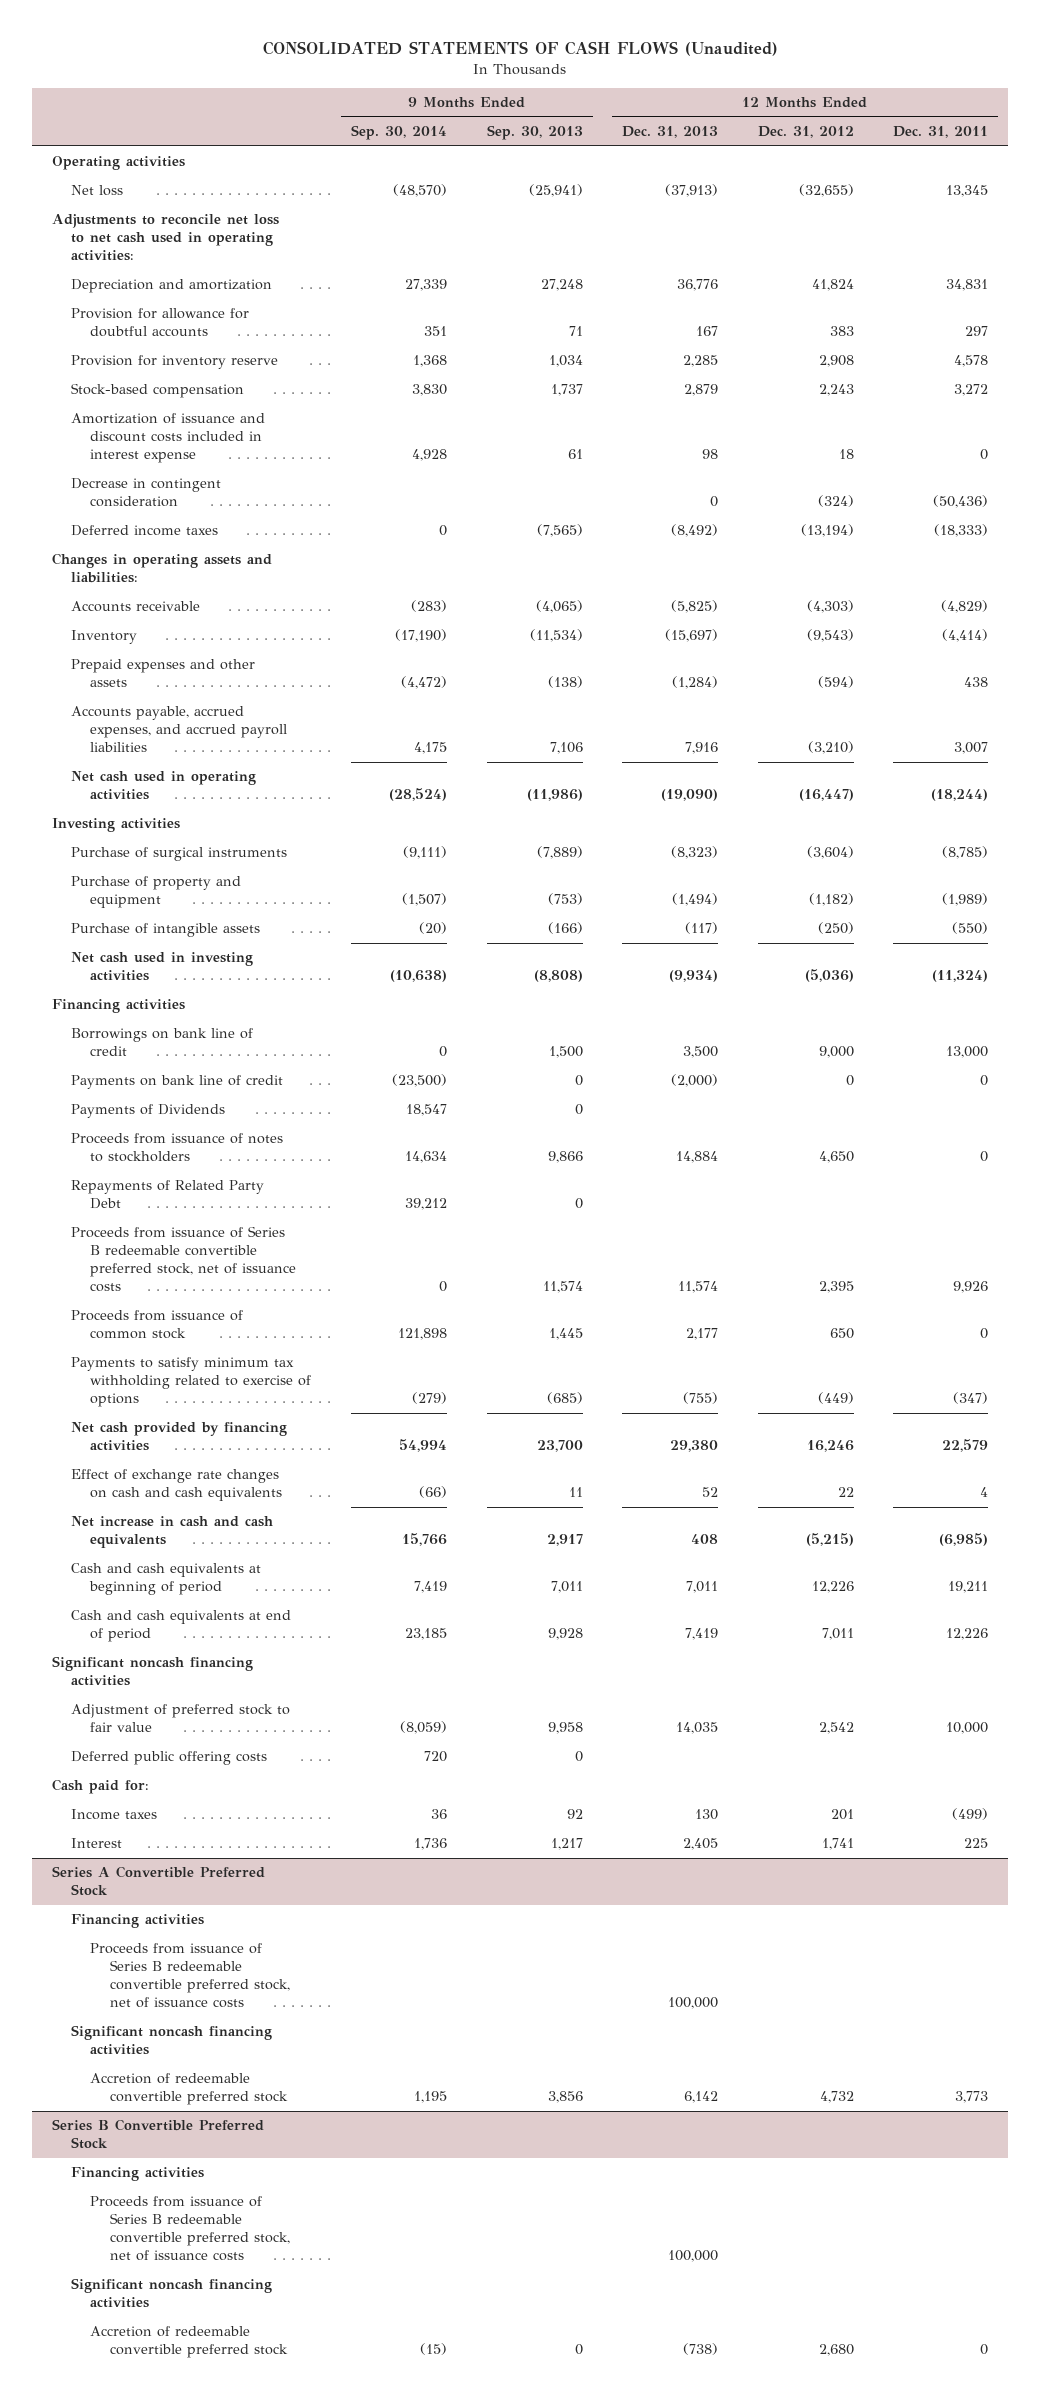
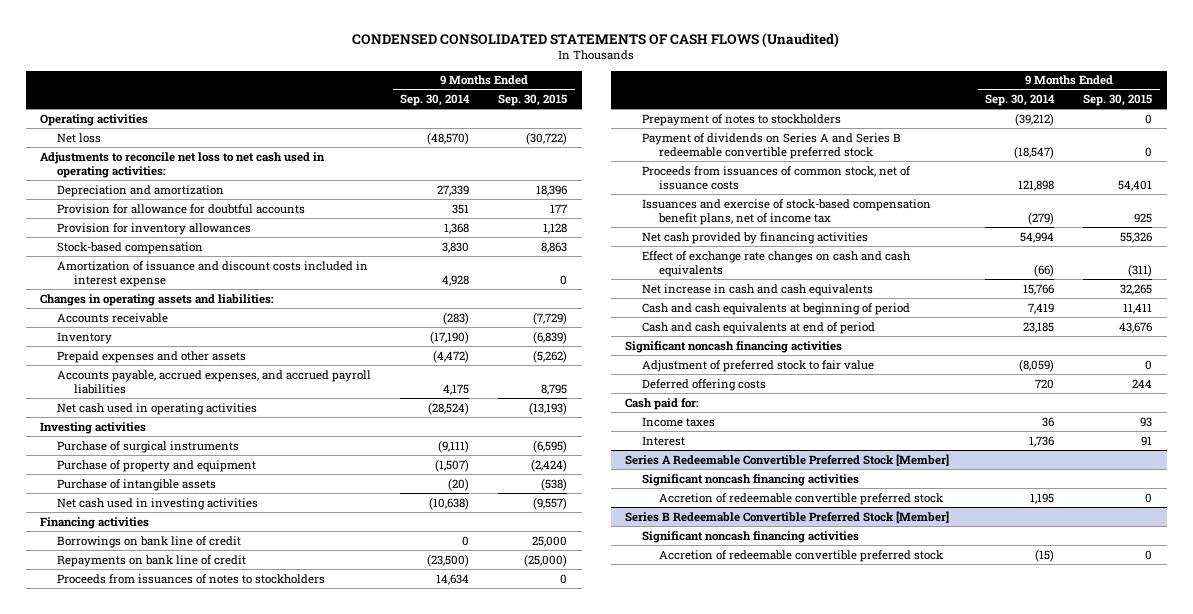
- CONSOLIDATED STATEMENTS OF CASH FLOWS (Unaudited)
+ CONDENSED CONSOLIDATED STATEMENTS OF CASH FLOWS (Unaudited)
- | 9 Months Ended Sep. 30, 2014 | 9 Months Ended Sep. 30, 2013 | 12 Months Ended Dec. 31, 2013 | 12 Months Ended Dec. 31, 2012 | 12 Months Ended Dec. 31, 2011
+ | 9 Months Ended Sep. 30, 2014 | 9 Months Ended Sep. 30, 2015
- Provision for inventory reserve | 1,368 | 1,034 | 2,285 | 2,908 | 4,578
+ Provision for inventory allowances | 1,368 | 1,128
- Decrease in contingent consideration | | | 0 | (324) | (50,436)
- Deferred income taxes | 0 | (7,565) | (8,492) | (13,194) | (18,333)
- Payments on bank line of credit | (23,500) | 0 | (2,000) | 0 | 0
- Payments of Dividends | 18,547 | 0 | | |
- Proceeds from issuance of notes to stockholders | 14,634 | 9,866 | 14,884 | 4,650 | 0
- Repayments of Related Party Debt | 39,212 | 0 | | |
- Proceeds from issuance of Series B redeemable convertible preferred stock, net of issuance costs | 0 | 11,574 | 11,574 | 2,395 | 9,926
- Proceeds from issuance of common stock | 121,898 | 1,445 | 2,177 | 650 | 0
- Payments to satisfy minimum tax withholding related to exercise of options | (279) | (685) | (755) | (449) | (347)
+ Repayments on bank line of credit | (23,500) | (25,000)
+ Proceeds from issuances of notes to stockholders | 14,634 | 0
+ Prepayment of notes to stockholders | (39,212) | 0
+ Payment of dividends on Series A and Series B redeemable convertible preferred stock | (18,547) | 0
+ Proceeds from issuances of common stock, net of issuance costs | 121,898 | 54,401
+ Issuances and exercise of stock-based compensation benefit plans, net of income tax | (279) | 925
- Deferred public offering costs | 720 | 0 | | |
+ Deferred offering costs | 720 | 244
- Series A Convertible Preferred Stock
- Financing activities
- Proceeds from issuance of Series B redeemable convertible preferred stock, net of issuance costs | | | 100,000 | |
+ Series A Redeemable Convertible Preferred Stock [Member]
- Series B Convertible Preferred Stock
- Financing activities
- Proceeds from issuance of Series B redeemable convertible preferred stock, net of issuance costs | | | 100,000 | |
+ Series B Redeemable Convertible Preferred Stock [Member]

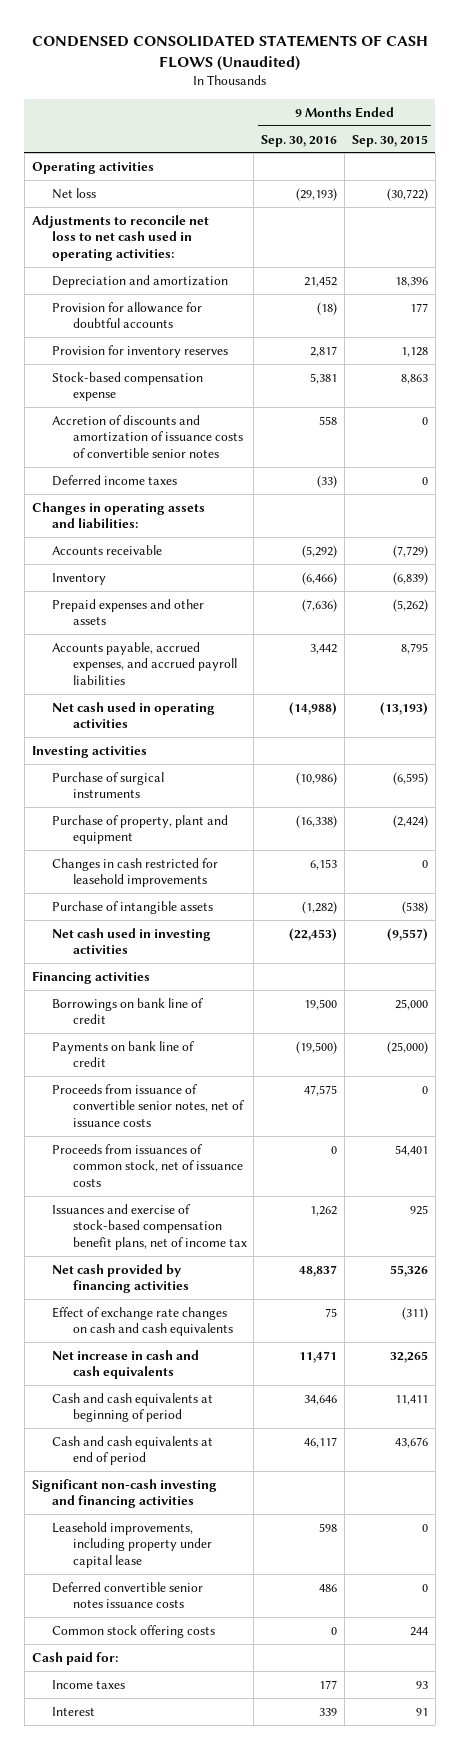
- | 9 Months Ended Sep. 30, 2014 | 9 Months Ended Sep. 30, 2015
+ | 9 Months Ended Sep. 30, 2016 | 9 Months Ended Sep. 30, 2015
- Provision for inventory allowances | 1,368 | 1,128
- Stock-based compensation | 3,830 | 8,863
- Amortization of issuance and discount costs included in interest expense | 4,928 | 0
+ Provision for inventory reserves | 2,817 | 1,128
+ Stock-based compensation expense | 5,381 | 8,863
+ Accretion of discounts and amortization of issuance costs of convertible senior notes | 558 | 0
+ Deferred income taxes | (33) | 0
- Purchase of property and equipment | (1,507) | (2,424)
+ Purchase of property, plant and equipment | (16,338) | (2,424)
+ Changes in cash restricted for leasehold improvements | 6,153 | 0
- Repayments on bank line of credit | (23,500) | (25,000)
- Proceeds from issuances of notes to stockholders | 14,634 | 0
- Prepayment of notes to stockholders | (39,212) | 0
- Payment of dividends on Series A and Series B redeemable convertible preferred stock | (18,547) | 0
+ Payments on bank line of credit | (19,500) | (25,000)
+ Proceeds from issuance of convertible senior notes, net of issuance costs | 47,575 | 0
- Significant noncash financing activities
- Adjustment of preferred stock to fair value | (8,059) | 0
- Deferred offering costs | 720 | 244
+ Significant non-cash investing and financing activities
+ Leasehold improvements, including property under capital lease | 598 | 0
+ Deferred convertible senior notes issuance costs | 486 | 0
+ Common stock offering costs | 0 | 244
- Series A Redeemable Convertible Preferred Stock [Member]
- Significant noncash financing activities
- Accretion of redeemable convertible preferred stock | 1,195 | 0
- Series B Redeemable Convertible Preferred Stock [Member]
- Significant noncash financing activities
- Accretion of redeemable convertible preferred stock | (15) | 0

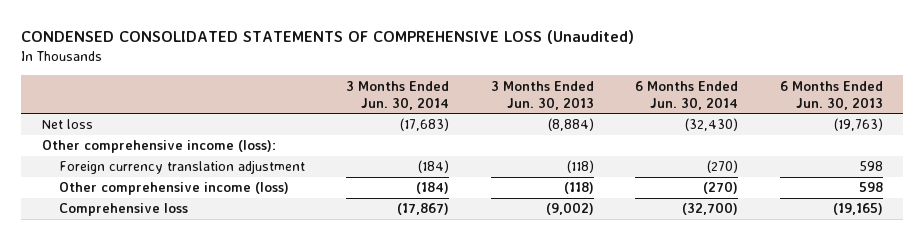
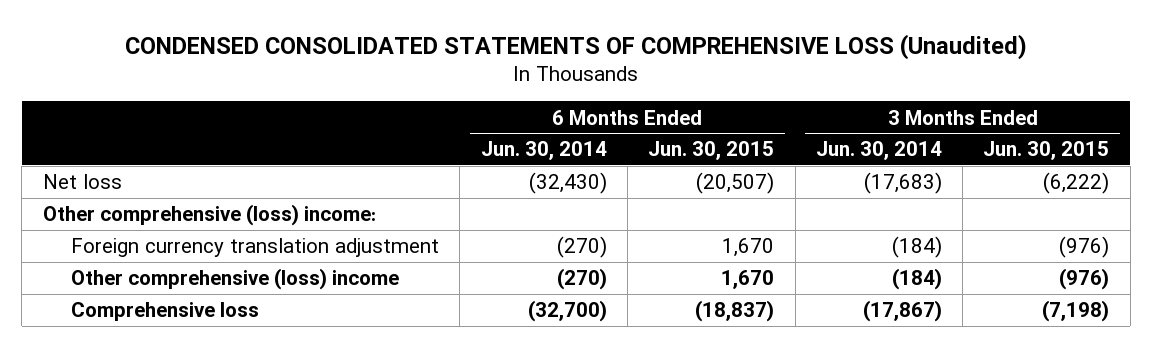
- | 3 Months Ended Jun. 30, 2014 | 3 Months Ended Jun. 30, 2013 | 6 Months Ended Jun. 30, 2014 | 6 Months Ended Jun. 30, 2013
+ | 6 Months Ended Jun. 30, 2014 | 6 Months Ended Jun. 30, 2015 | 3 Months Ended Jun. 30, 2014 | 3 Months Ended Jun. 30, 2015
- Other comprehensive income (loss):
+ Other comprehensive (loss) income:
- Other comprehensive income (loss) | (184) | (118) | (270) | 598
+ Other comprehensive (loss) income | (270) | 1,670 | (184) | (976)

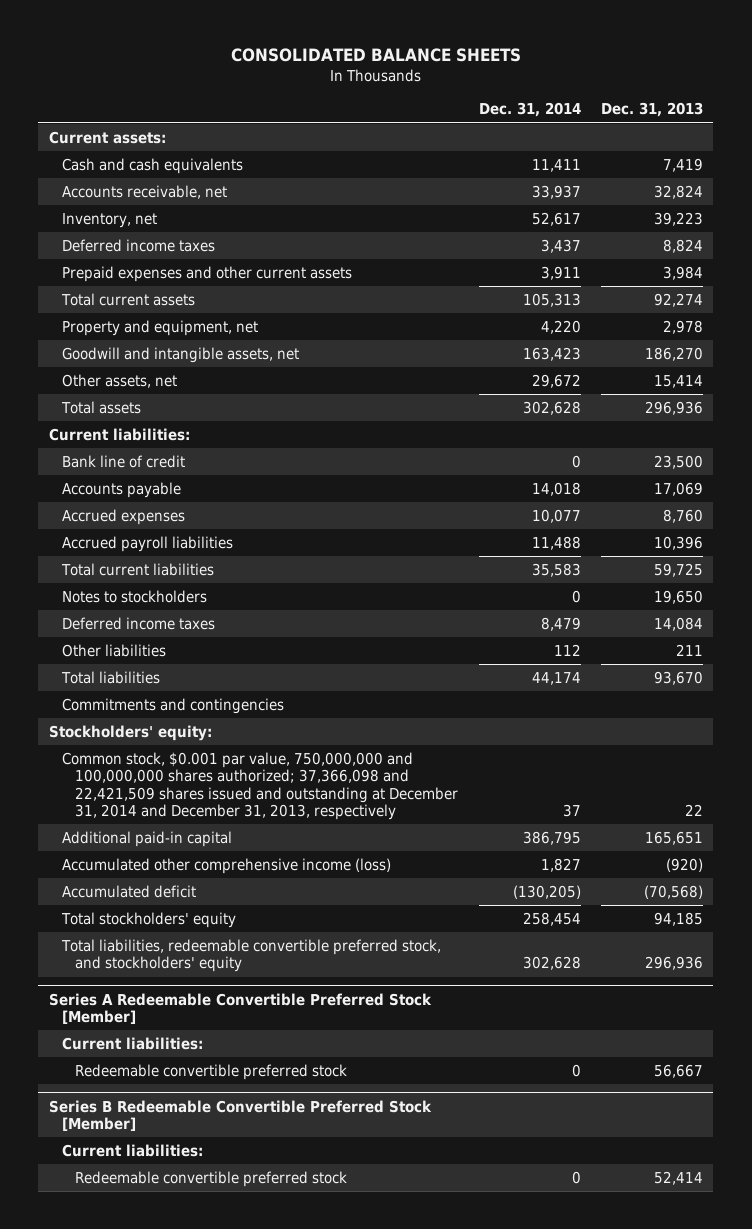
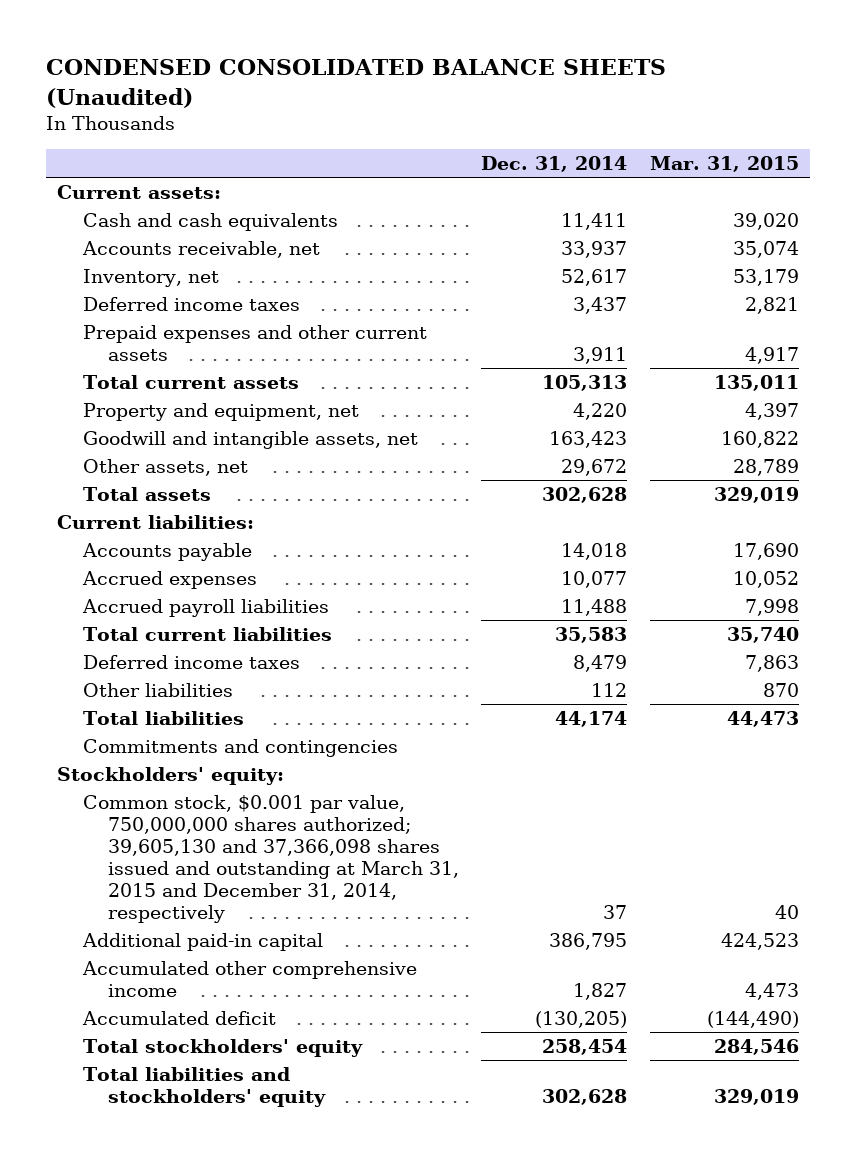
- CONSOLIDATED BALANCE SHEETS
+ CONDENSED CONSOLIDATED BALANCE SHEETS (Unaudited)
- | Dec. 31, 2014 | Dec. 31, 2013
+ | Dec. 31, 2014 | Mar. 31, 2015
- Bank line of credit | 0 | 23,500
- Notes to stockholders | 0 | 19,650
- Common stock, $0.001 par value, 750,000,000 and 100,000,000 shares authorized; 37,366,098 and 22,421,509 shares issued and outstanding at December 31, 2014 and December 31, 2013, respectively | 37 | 22
+ Common stock, $0.001 par value, 750,000,000 shares authorized; 39,605,130 and 37,366,098 shares issued and outstanding at March 31, 2015 and December 31, 2014, respectively | 37 | 40
- Accumulated other comprehensive income (loss) | 1,827 | (920)
+ Accumulated other comprehensive income | 1,827 | 4,473
- Total liabilities, redeemable convertible preferred stock, and stockholders' equity | 302,628 | 296,936
- Series A Redeemable Convertible Preferred Stock [Member]
- Current liabilities:
- Redeemable convertible preferred stock | 0 | 56,667
- Series B Redeemable Convertible Preferred Stock [Member]
- Current liabilities:
- Redeemable convertible preferred stock | 0 | 52,414
+ Total liabilities and stockholders' equity | 302,628 | 329,019

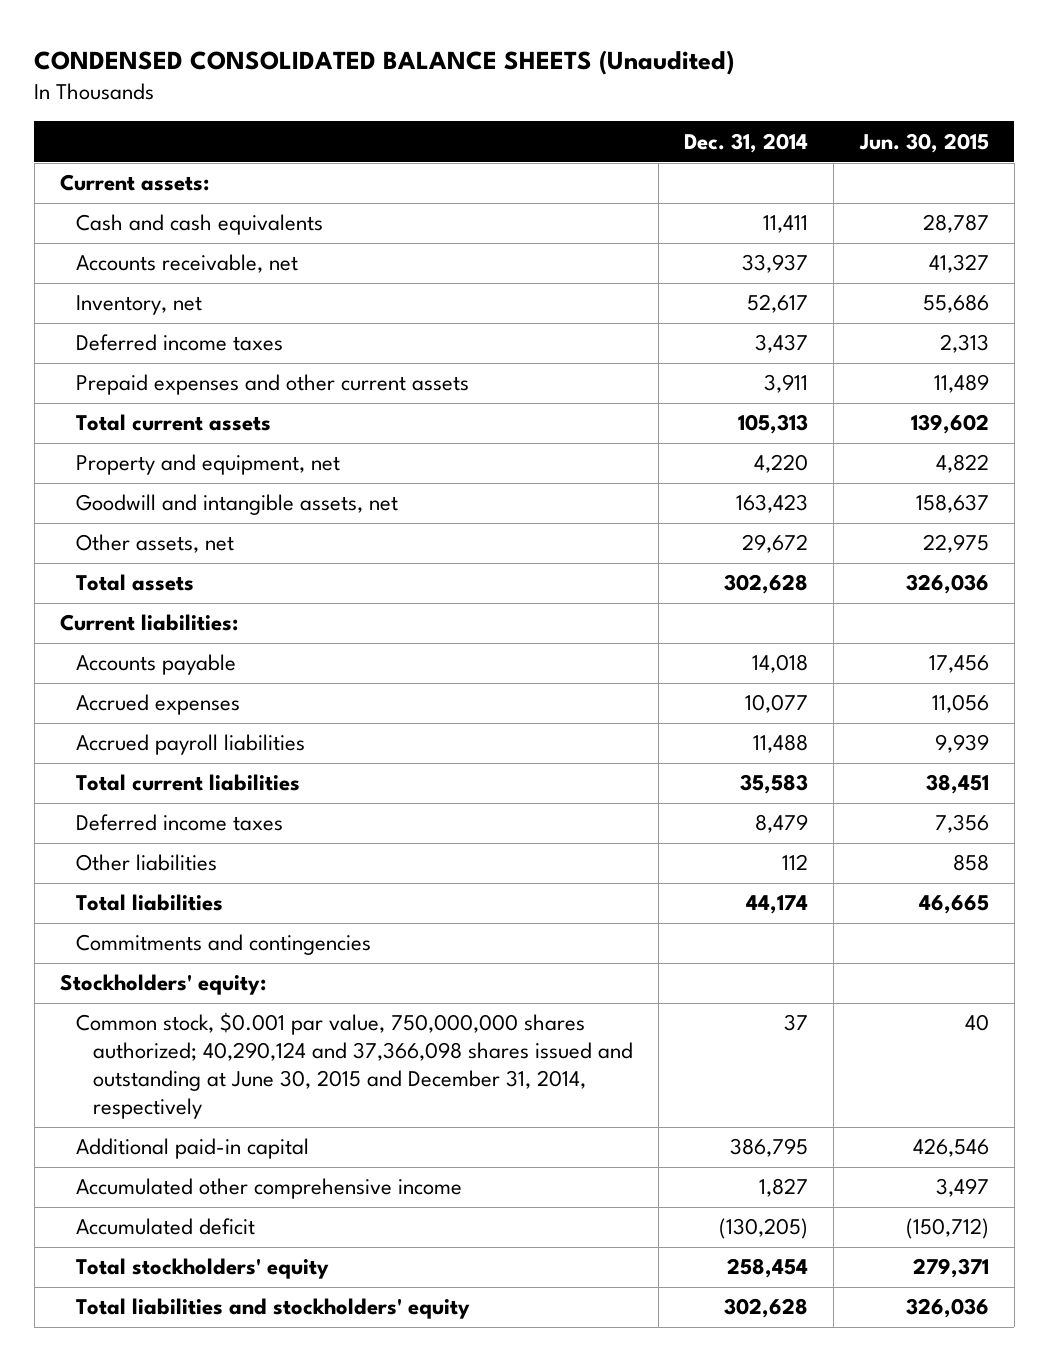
- | Dec. 31, 2014 | Mar. 31, 2015
+ | Dec. 31, 2014 | Jun. 30, 2015
- Common stock, $0.001 par value, 750,000,000 shares authorized; 39,605,130 and 37,366,098 shares issued and outstanding at March 31, 2015 and December 31, 2014, respectively | 37 | 40
+ Common stock, $0.001 par value, 750,000,000 shares authorized; 40,290,124 and 37,366,098 shares issued and outstanding at June 30, 2015 and December 31, 2014, respectively | 37 | 40

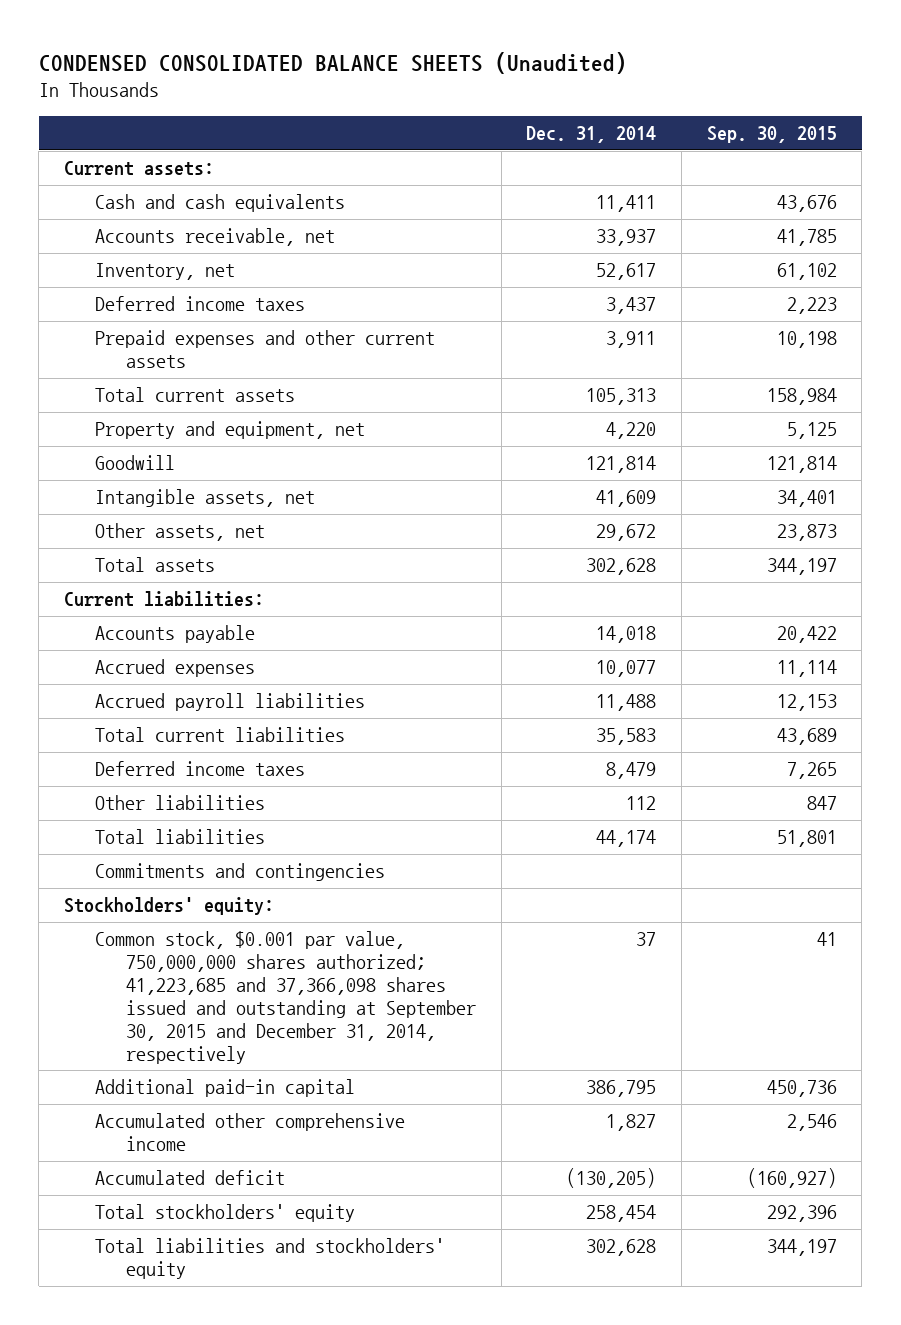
- | Dec. 31, 2014 | Jun. 30, 2015
+ | Dec. 31, 2014 | Sep. 30, 2015
- Goodwill and intangible assets, net | 163,423 | 158,637
+ Goodwill | 121,814 | 121,814
+ Intangible assets, net | 41,609 | 34,401
- Common stock, $0.001 par value, 750,000,000 shares authorized; 40,290,124 and 37,366,098 shares issued and outstanding at June 30, 2015 and December 31, 2014, respectively | 37 | 40
+ Common stock, $0.001 par value, 750,000,000 shares authorized; 41,223,685 and 37,366,098 shares issued and outstanding at September 30, 2015 and December 31, 2014, respectively | 37 | 41

